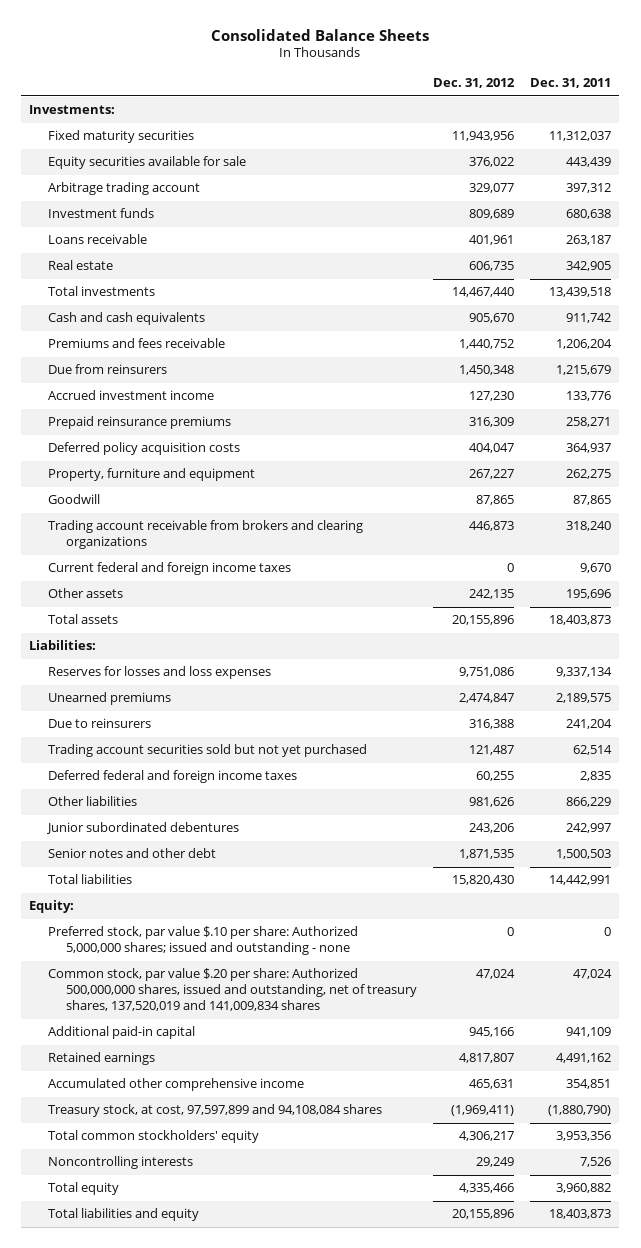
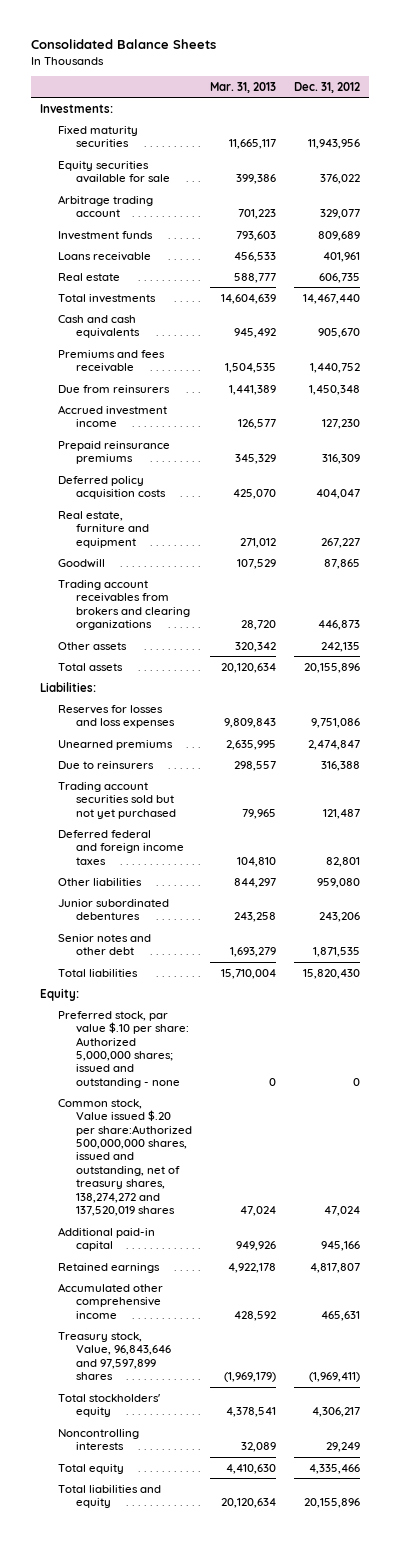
- | Dec. 31, 2012 | Dec. 31, 2011
+ | Mar. 31, 2013 | Dec. 31, 2012
- Property, furniture and equipment | 267,227 | 262,275
+ Real estate, furniture and equipment | 271,012 | 267,227
- Trading account receivable from brokers and clearing organizations | 446,873 | 318,240
- Current federal and foreign income taxes | 0 | 9,670
+ Trading account receivables from brokers and clearing organizations | 28,720 | 446,873
- Deferred federal and foreign income taxes | 60,255 | 2,835
- Other liabilities | 981,626 | 866,229
+ Deferred federal and foreign income taxes | 104,810 | 82,801
+ Other liabilities | 844,297 | 959,080
- Common stock, par value $.20 per share: Authorized 500,000,000 shares, issued and outstanding, net of treasury shares, 137,520,019 and 141,009,834 shares | 47,024 | 47,024
+ Common stock, Value issued $.20 per share:Authorized 500,000,000 shares, issued and outstanding, net of treasury shares, 138,274,272 and 137,520,019 shares | 47,024 | 47,024
- Treasury stock, at cost, 97,597,899 and 94,108,084 shares | (1,969,411) | (1,880,790)
- Total common stockholders' equity | 4,306,217 | 3,953,356
+ Treasury stock, Value, 96,843,646 and 97,597,899 shares | (1,969,179) | (1,969,411)
+ Total stockholders' equity | 4,378,541 | 4,306,217

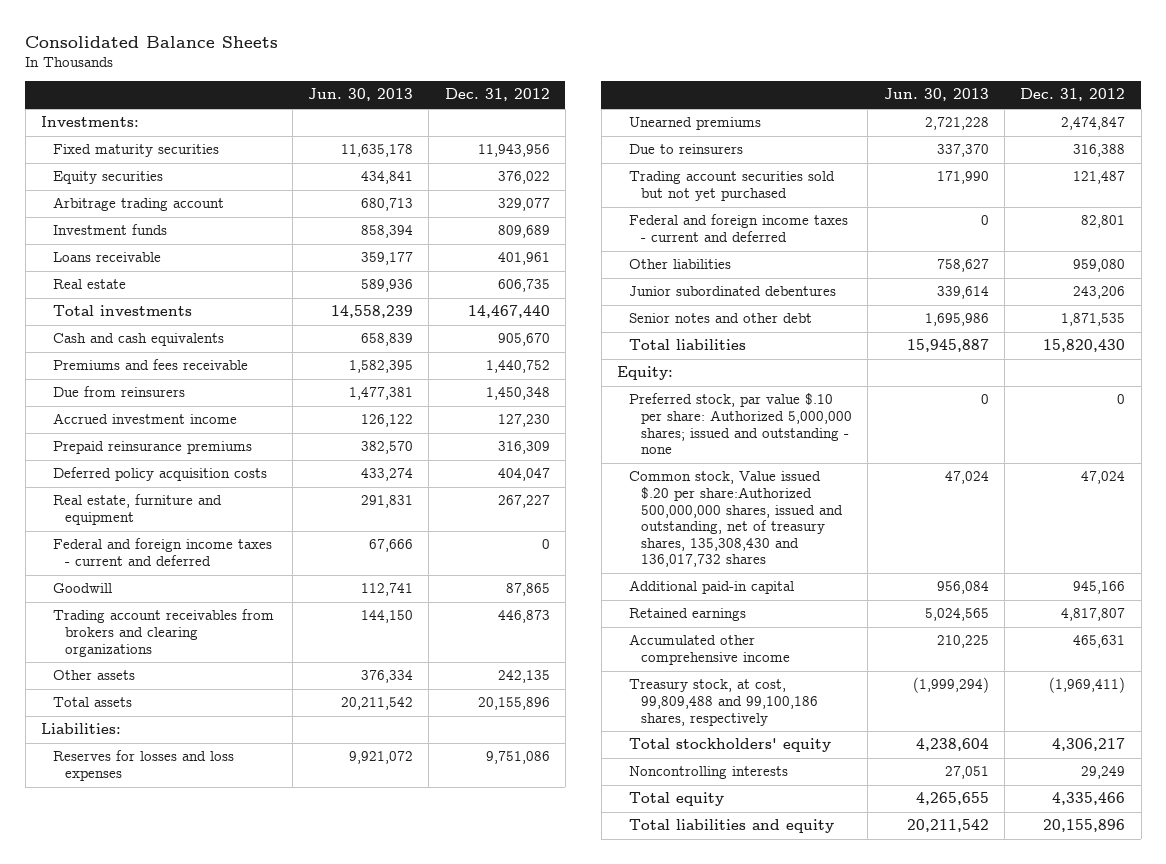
- | Mar. 31, 2013 | Dec. 31, 2012
+ | Jun. 30, 2013 | Dec. 31, 2012
- Equity securities available for sale | 399,386 | 376,022
+ Equity securities | 434,841 | 376,022
+ Federal and foreign income taxes - current and deferred | 67,666 | 0
- Deferred federal and foreign income taxes | 104,810 | 82,801
+ Federal and foreign income taxes - current and deferred | 0 | 82,801
- Common stock, Value issued $.20 per share:Authorized 500,000,000 shares, issued and outstanding, net of treasury shares, 138,274,272 and 137,520,019 shares | 47,024 | 47,024
+ Common stock, Value issued $.20 per share:Authorized 500,000,000 shares, issued and outstanding, net of treasury shares, 135,308,430 and 136,017,732 shares | 47,024 | 47,024
- Treasury stock, Value, 96,843,646 and 97,597,899 shares | (1,969,179) | (1,969,411)
+ Treasury stock, at cost, 99,809,488 and 99,100,186 shares, respectively | (1,999,294) | (1,969,411)

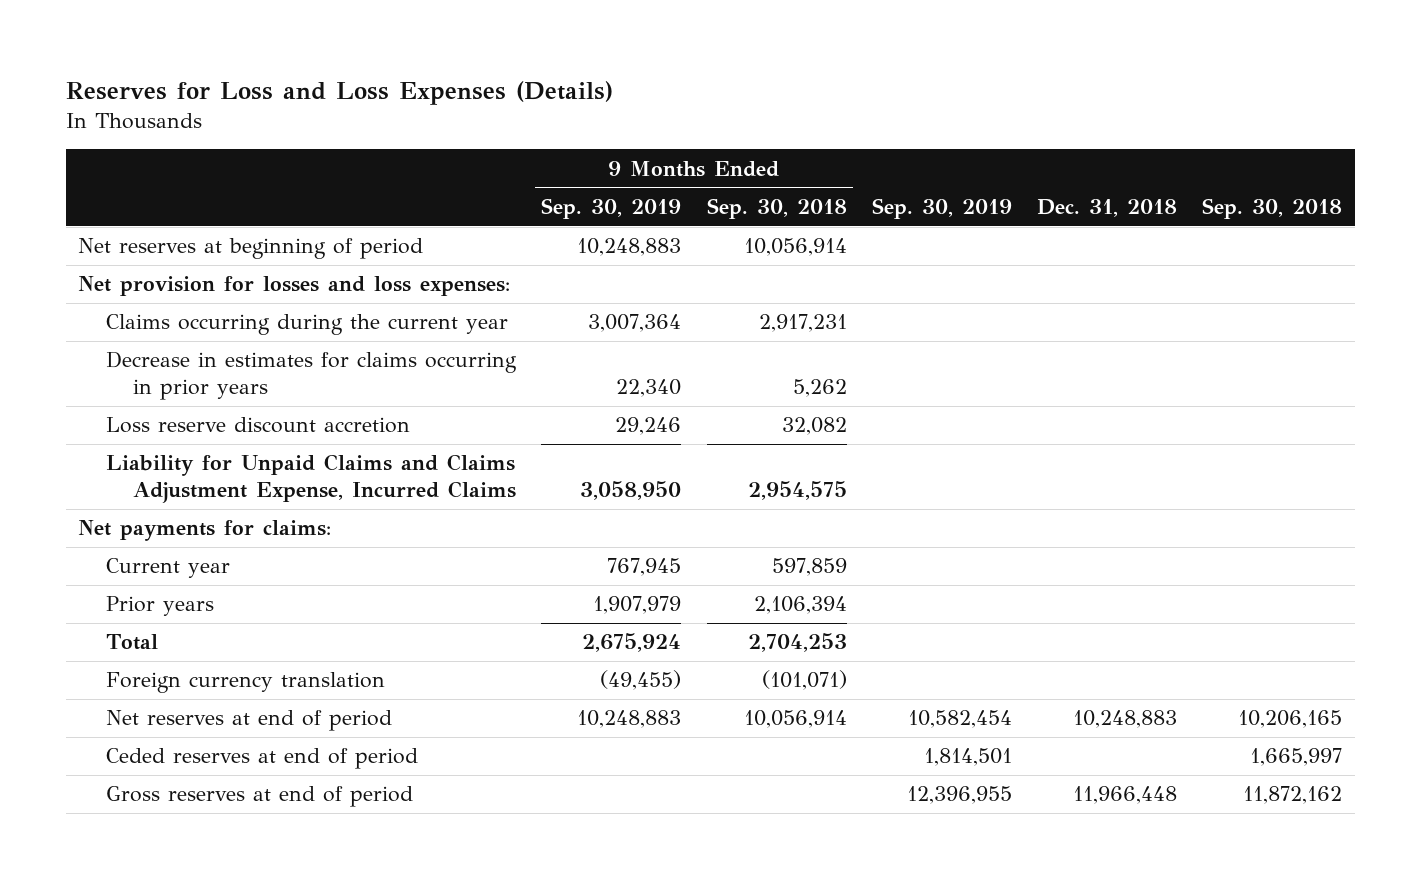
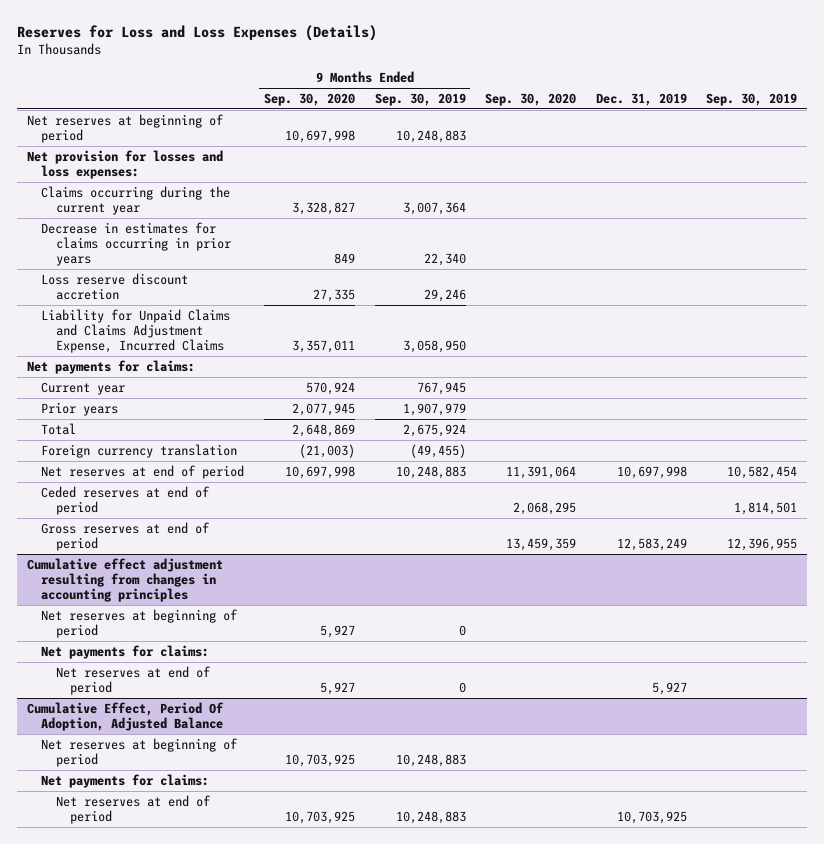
- | 9 Months Ended Sep. 30, 2019 | 9 Months Ended Sep. 30, 2018 | Sep. 30, 2019 | Dec. 31, 2018 | Sep. 30, 2018
+ | 9 Months Ended Sep. 30, 2020 | 9 Months Ended Sep. 30, 2019 | Sep. 30, 2020 | Dec. 31, 2019 | Sep. 30, 2019
+ Cumulative effect adjustment resulting from changes in accounting principles
+ Net reserves at beginning of period | 5,927 | 0 | | |
+ Net payments for claims:
+ Net reserves at end of period | 5,927 | 0 | | 5,927 |
+ Cumulative Effect, Period Of Adoption, Adjusted Balance
+ Net reserves at beginning of period | 10,703,925 | 10,248,883 | | |
+ Net payments for claims:
+ Net reserves at end of period | 10,703,925 | 10,248,883 | | 10,703,925 |

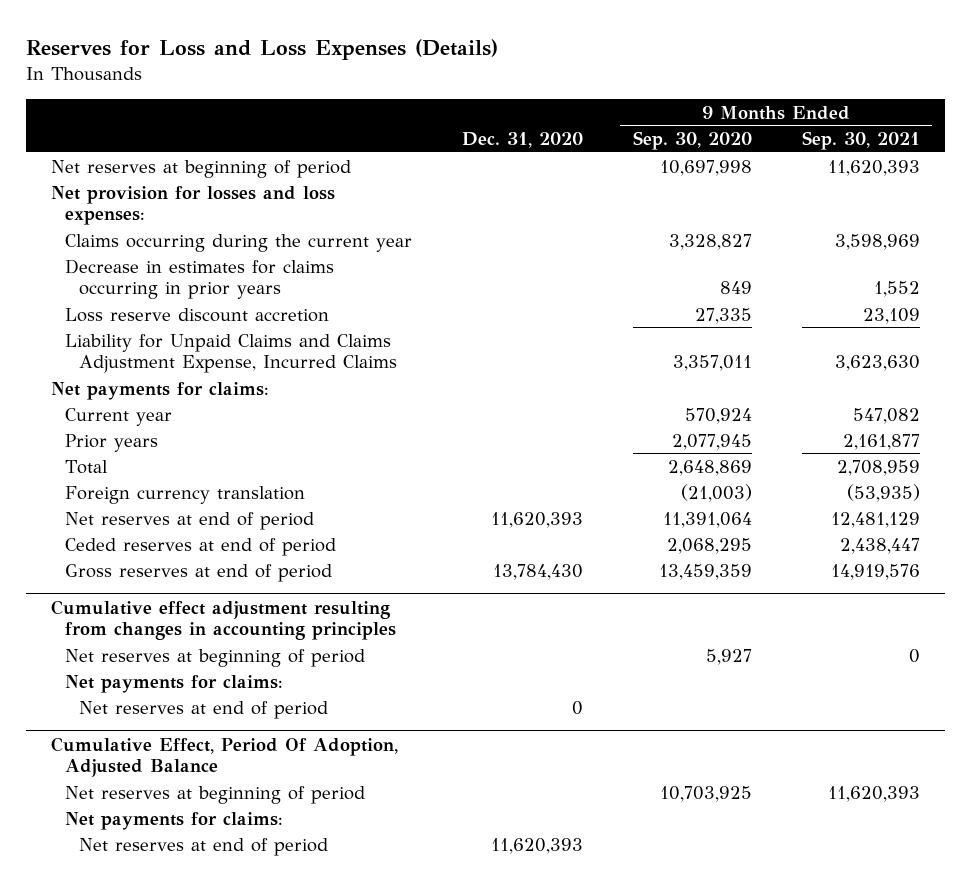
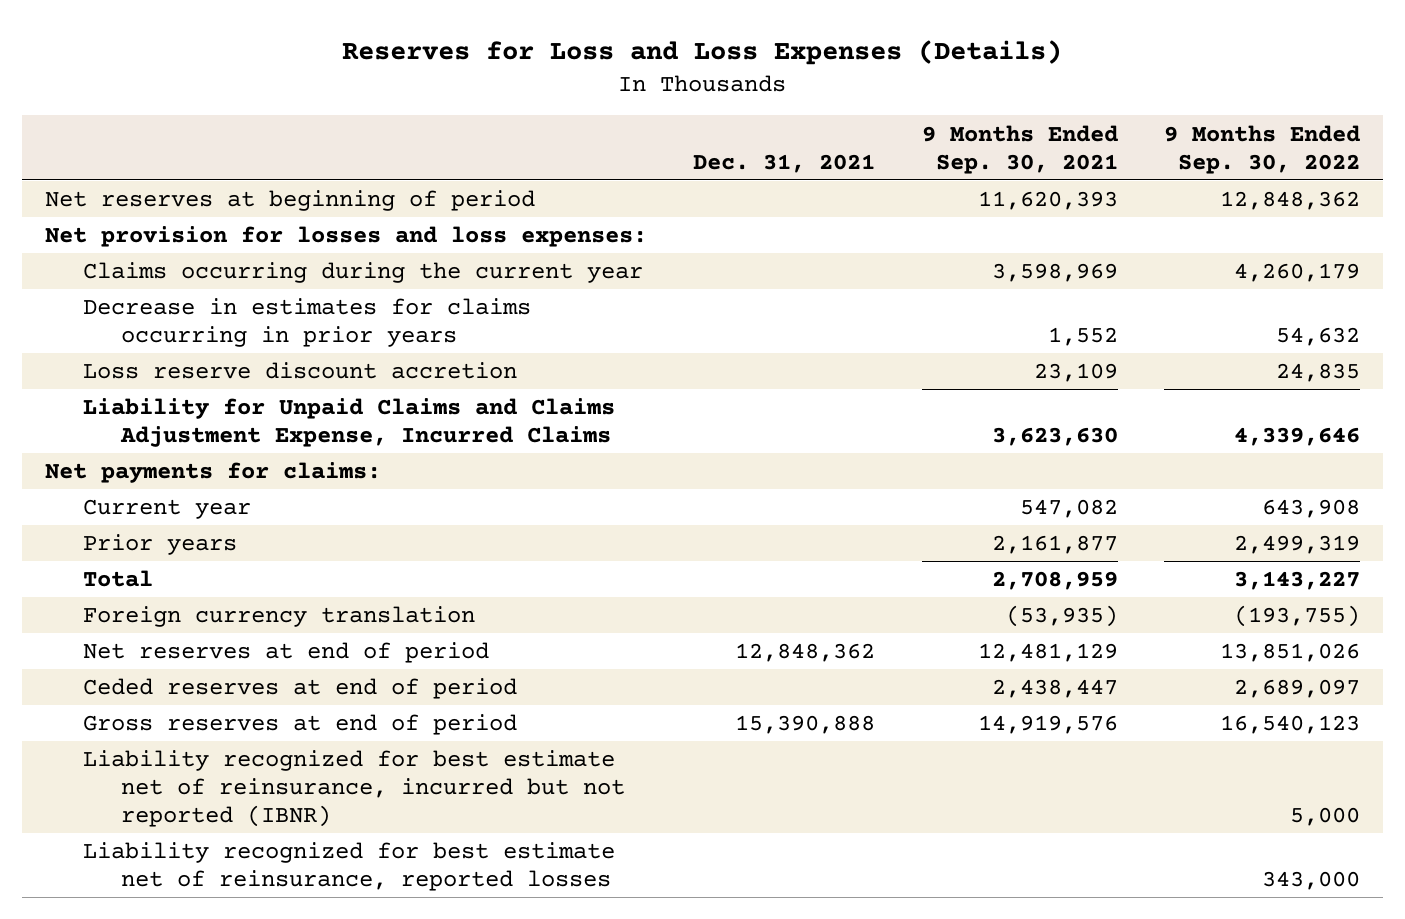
- | Dec. 31, 2020 | 9 Months Ended Sep. 30, 2020 | 9 Months Ended Sep. 30, 2021
+ | Dec. 31, 2021 | 9 Months Ended Sep. 30, 2021 | 9 Months Ended Sep. 30, 2022
- Cumulative effect adjustment resulting from changes in accounting principles
- Net reserves at beginning of period | | 5,927 | 0
- Net payments for claims:
- Net reserves at end of period | 0 | |
- Cumulative Effect, Period Of Adoption, Adjusted Balance
- Net reserves at beginning of period | | 10,703,925 | 11,620,393
- Net payments for claims:
- Net reserves at end of period | 11,620,393 | |
+ Liability recognized for best estimate net of reinsurance, incurred but not reported (IBNR) | | | 5,000
+ Liability recognized for best estimate net of reinsurance, reported losses | | | 343,000

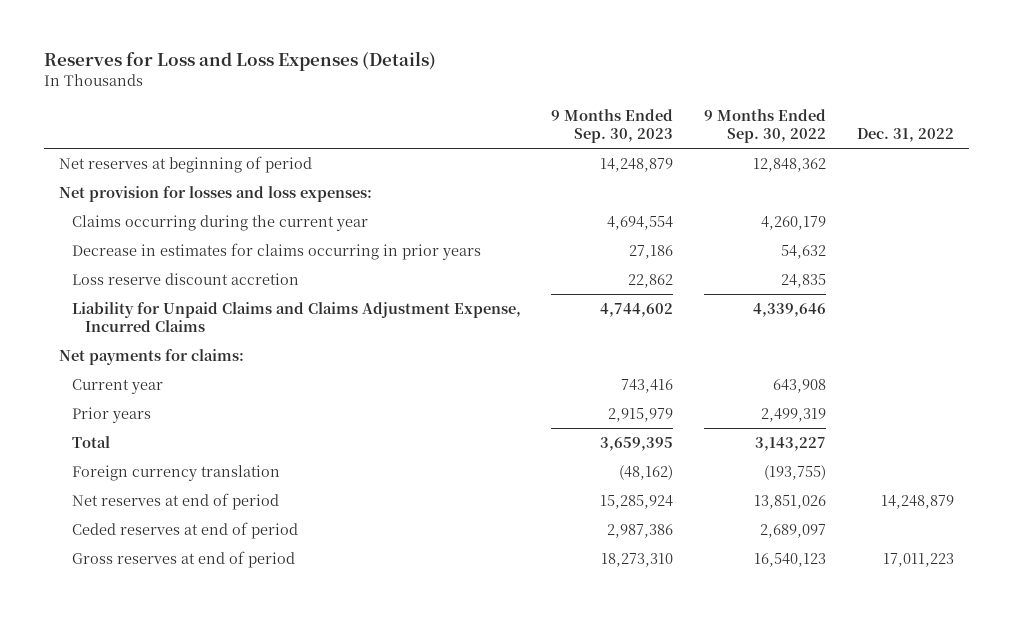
- | Dec. 31, 2021 | 9 Months Ended Sep. 30, 2021 | 9 Months Ended Sep. 30, 2022
+ | 9 Months Ended Sep. 30, 2023 | 9 Months Ended Sep. 30, 2022 | Dec. 31, 2022
- Liability recognized for best estimate net of reinsurance, incurred but not reported (IBNR) | | | 5,000
- Liability recognized for best estimate net of reinsurance, reported losses | | | 343,000

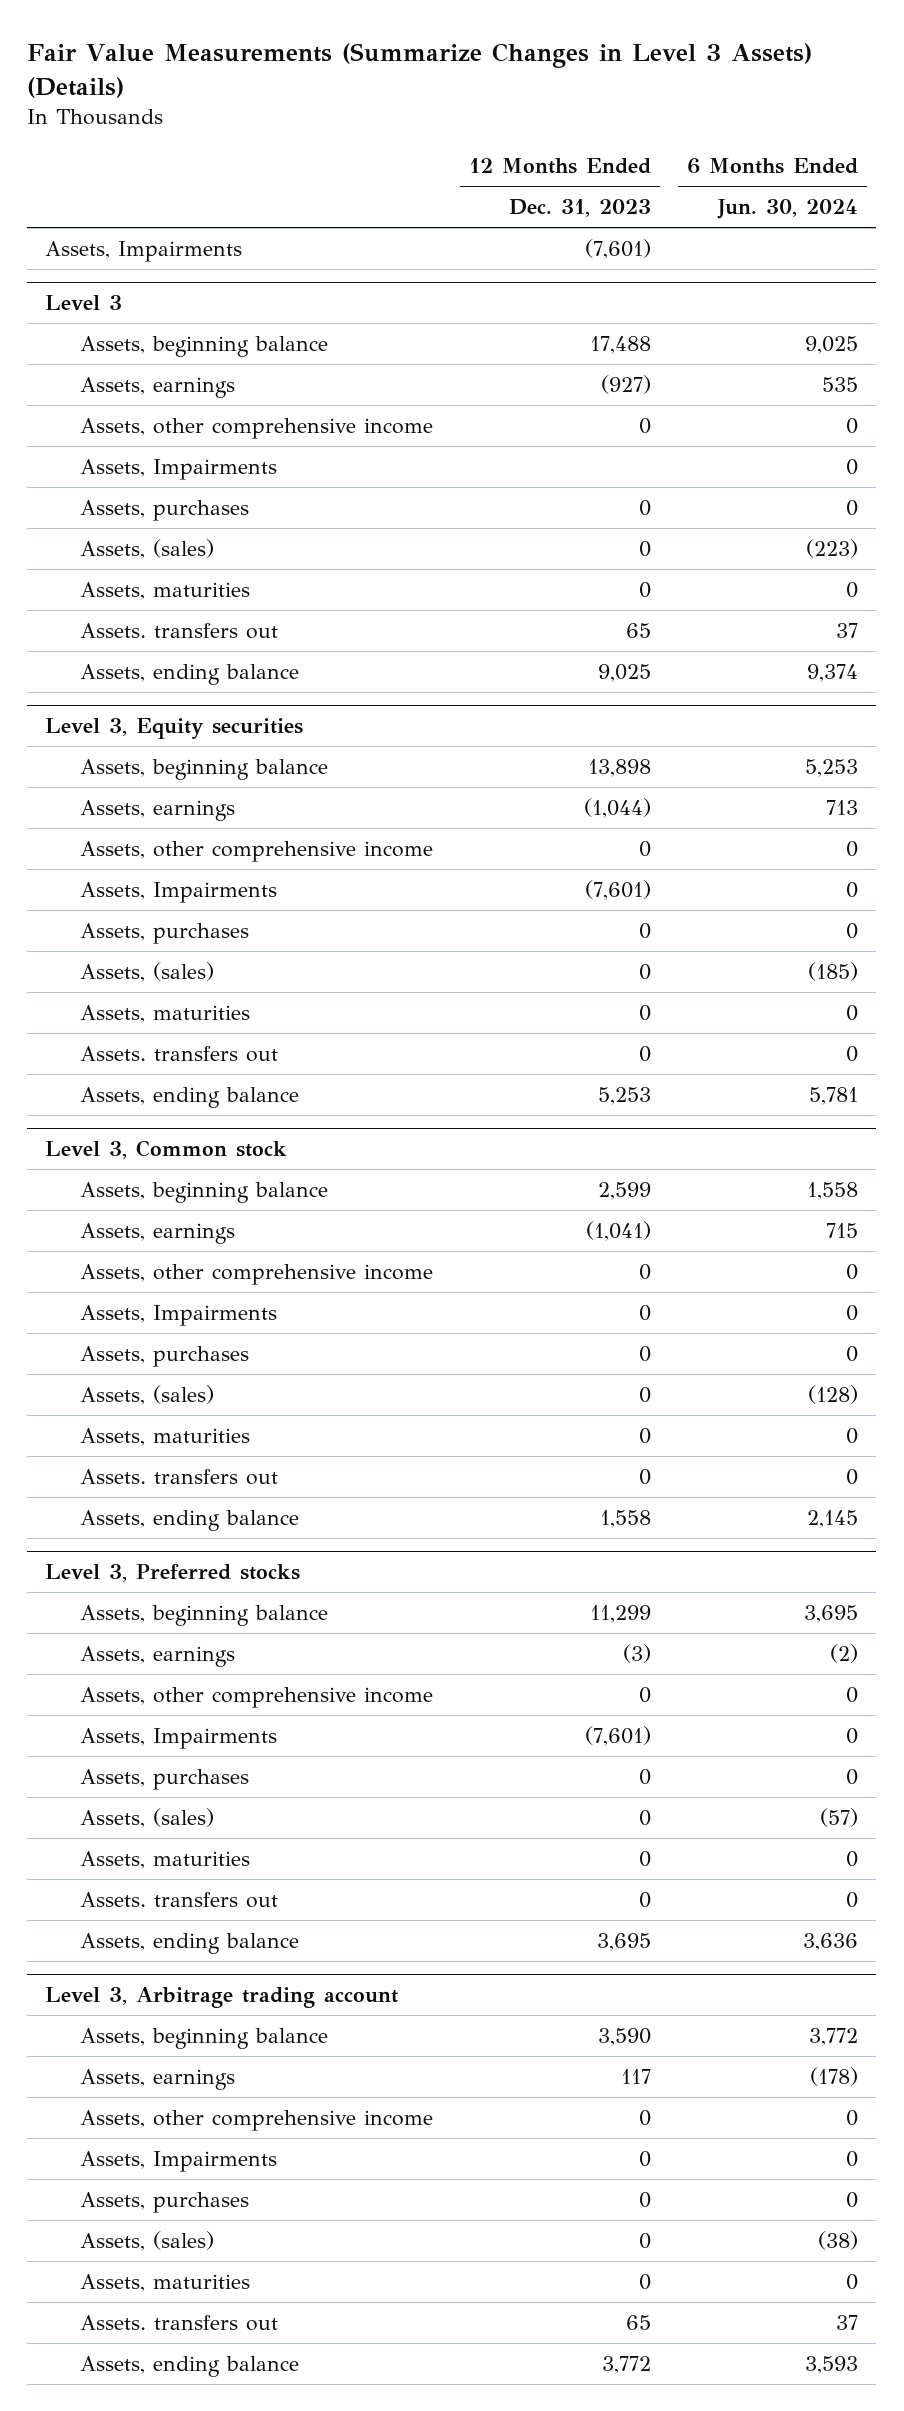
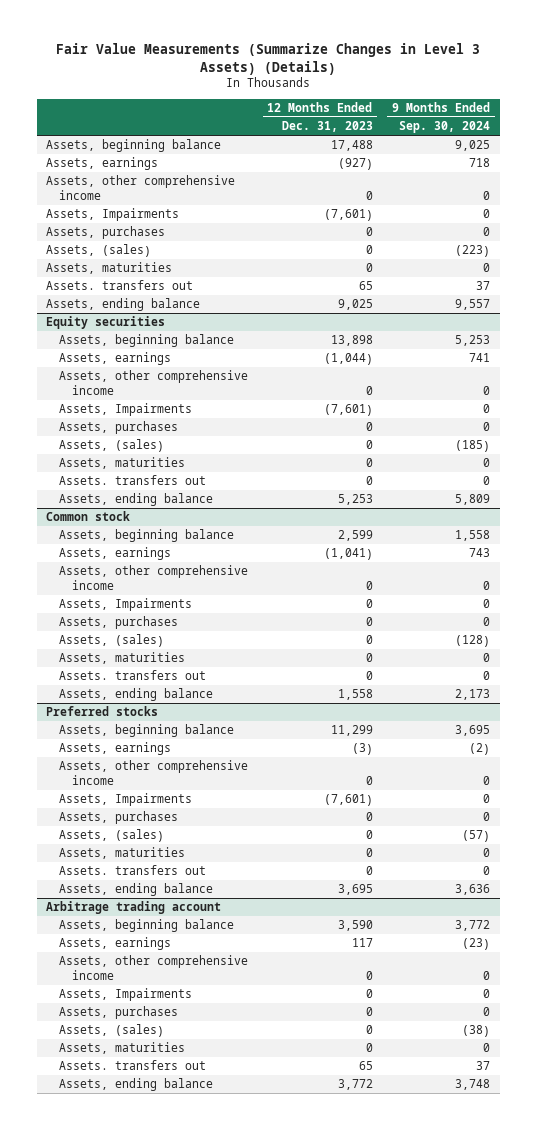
- | 12 Months Ended Dec. 31, 2023 | 6 Months Ended Jun. 30, 2024
+ | 12 Months Ended Dec. 31, 2023 | 9 Months Ended Sep. 30, 2024
- Level 3
- Assets, Impairments | | 0
moved down: Assets, Impairments | (7,601) | 0
- Level 3, Equity securities
+ Equity securities
- Level 3, Common stock
+ Common stock
- Level 3, Preferred stocks
+ Preferred stocks
- Level 3, Arbitrage trading account
+ Arbitrage trading account

